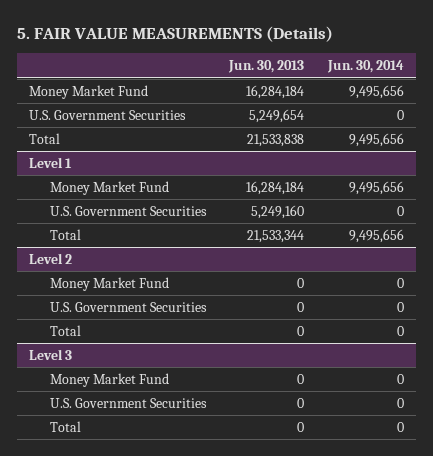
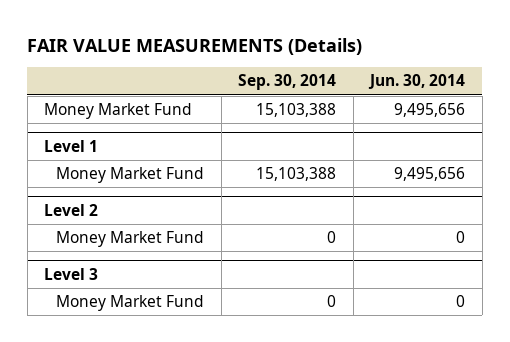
- 5. FAIR VALUE MEASUREMENTS (Details)
+ FAIR VALUE MEASUREMENTS (Details)
- | Jun. 30, 2013 | Jun. 30, 2014
+ | Sep. 30, 2014 | Jun. 30, 2014
- U.S. Government Securities | 5,249,654 | 0
- Total | 21,533,838 | 9,495,656
@ Level 1
- U.S. Government Securities | 5,249,160 | 0
- Total | 21,533,344 | 9,495,656
@ Level 2
- U.S. Government Securities | 0 | 0
- Total | 0 | 0
@ Level 3
- U.S. Government Securities | 0 | 0
- Total | 0 | 0

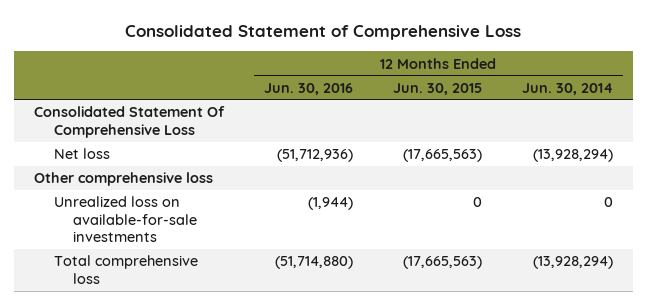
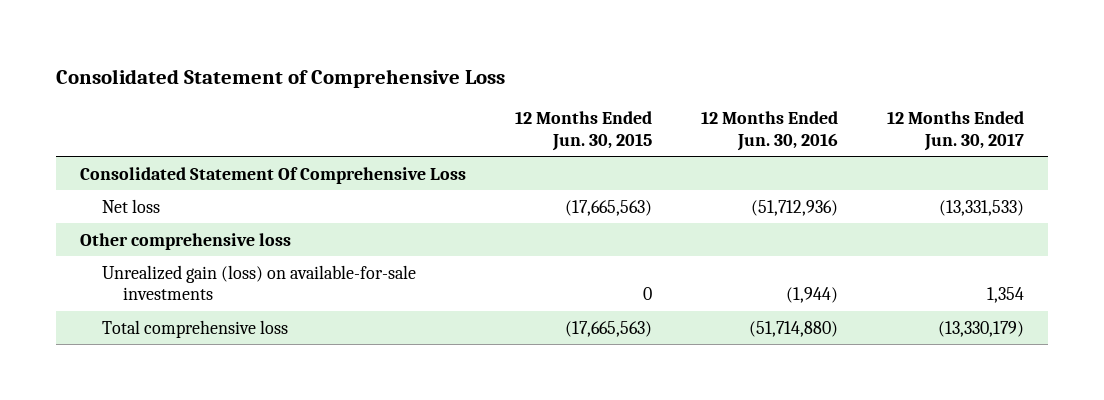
- | 12 Months Ended Jun. 30, 2016 | 12 Months Ended Jun. 30, 2015 | 12 Months Ended Jun. 30, 2014
+ | 12 Months Ended Jun. 30, 2015 | 12 Months Ended Jun. 30, 2016 | 12 Months Ended Jun. 30, 2017
- Unrealized loss on available-for-sale investments | (1,944) | 0 | 0
+ Unrealized gain (loss) on available-for-sale investments | 0 | (1,944) | 1,354

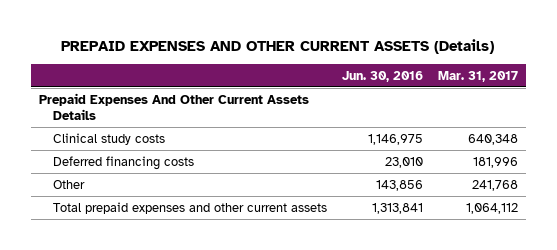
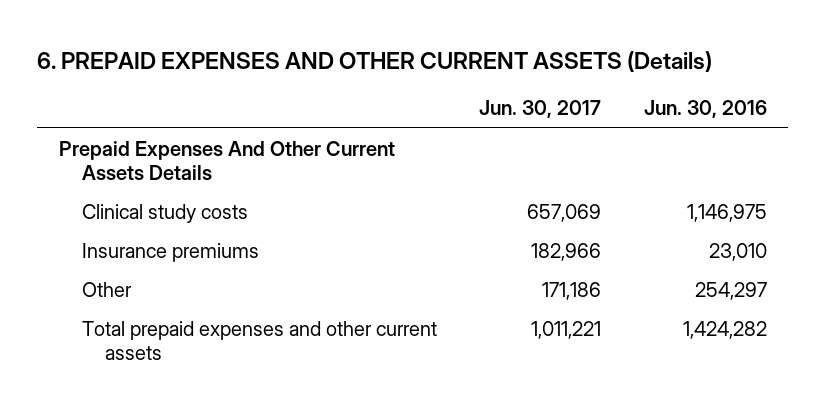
- PREPAID EXPENSES AND OTHER CURRENT ASSETS (Details)
+ 6. PREPAID EXPENSES AND OTHER CURRENT ASSETS (Details)
- | Jun. 30, 2016 | Mar. 31, 2017
+ | Jun. 30, 2017 | Jun. 30, 2016
- Deferred financing costs | 23,010 | 181,996
- Other | 143,856 | 241,768
- Total prepaid expenses and other current assets | 1,313,841 | 1,064,112
+ Insurance premiums | 182,966 | 23,010
+ Other | 171,186 | 254,297
+ Total prepaid expenses and other current assets | 1,011,221 | 1,424,282

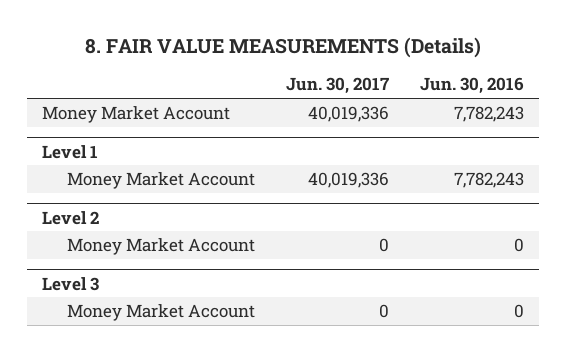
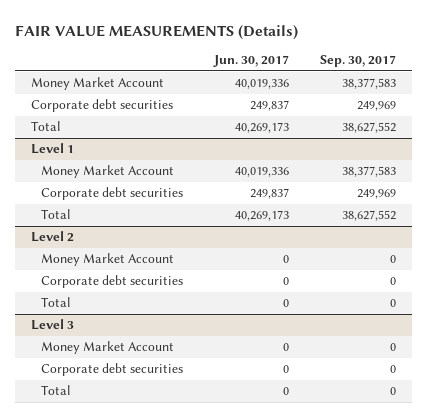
- 8. FAIR VALUE MEASUREMENTS (Details)
+ FAIR VALUE MEASUREMENTS (Details)
- | Jun. 30, 2017 | Jun. 30, 2016
+ | Jun. 30, 2017 | Sep. 30, 2017
+ Corporate debt securities | 249,837 | 249,969
+ Total | 40,269,173 | 38,627,552
@ Level 1
+ Corporate debt securities | 249,837 | 249,969
+ Total | 40,269,173 | 38,627,552
@ Level 2
+ Corporate debt securities | 0 | 0
+ Total | 0 | 0
@ Level 3
+ Corporate debt securities | 0 | 0
+ Total | 0 | 0

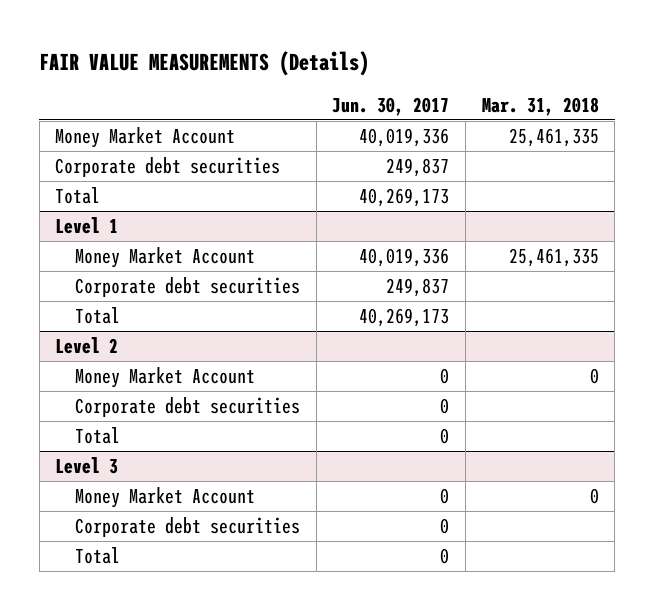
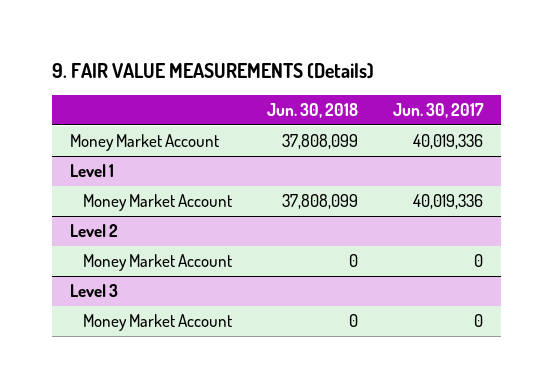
- FAIR VALUE MEASUREMENTS (Details)
+ 9. FAIR VALUE MEASUREMENTS (Details)
- | Jun. 30, 2017 | Mar. 31, 2018
+ | Jun. 30, 2018 | Jun. 30, 2017
- Corporate debt securities | 249,837 |
- Total | 40,269,173 |
@ Level 1
- Corporate debt securities | 249,837 |
- Total | 40,269,173 |
@ Level 2
- Corporate debt securities | 0 |
- Total | 0 |
@ Level 3
- Corporate debt securities | 0 |
- Total | 0 |

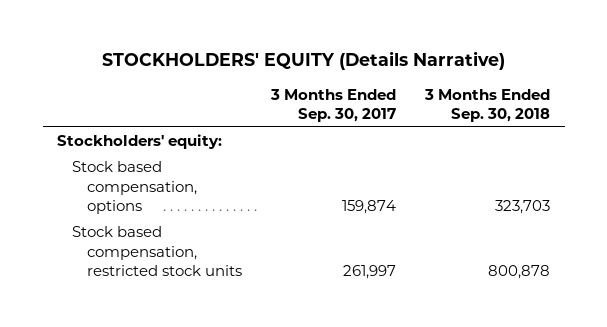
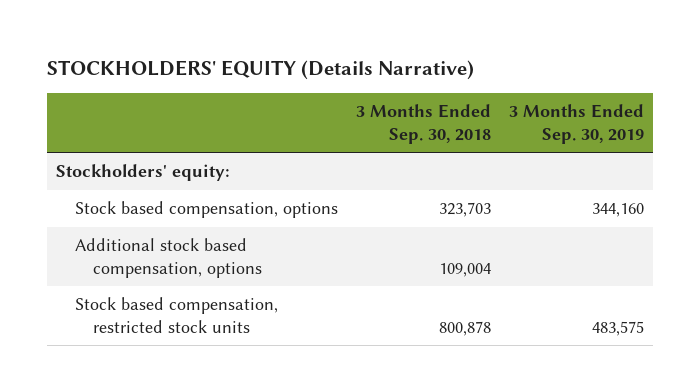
- | 3 Months Ended Sep. 30, 2017 | 3 Months Ended Sep. 30, 2018
+ | 3 Months Ended Sep. 30, 2018 | 3 Months Ended Sep. 30, 2019
+ Additional stock based compensation, options | 109,004 |

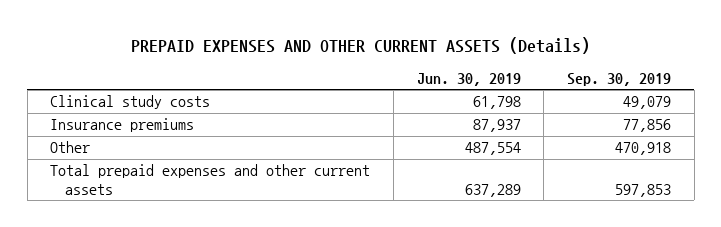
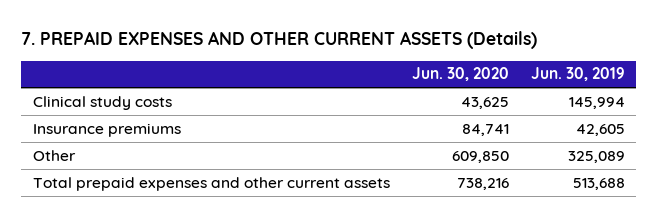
- PREPAID EXPENSES AND OTHER CURRENT ASSETS (Details)
+ 7. PREPAID EXPENSES AND OTHER CURRENT ASSETS (Details)
- | Jun. 30, 2019 | Sep. 30, 2019
+ | Jun. 30, 2020 | Jun. 30, 2019
- Clinical study costs | 61,798 | 49,079
- Insurance premiums | 87,937 | 77,856
- Other | 487,554 | 470,918
- Total prepaid expenses and other current assets | 637,289 | 597,853
+ Clinical study costs | 43,625 | 145,994
+ Insurance premiums | 84,741 | 42,605
+ Other | 609,850 | 325,089
+ Total prepaid expenses and other current assets | 738,216 | 513,688

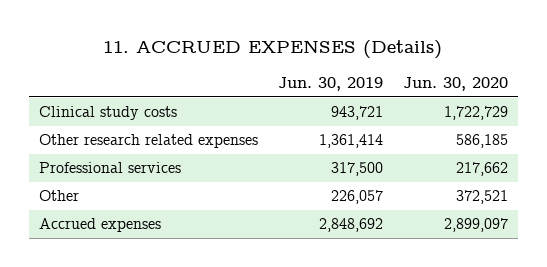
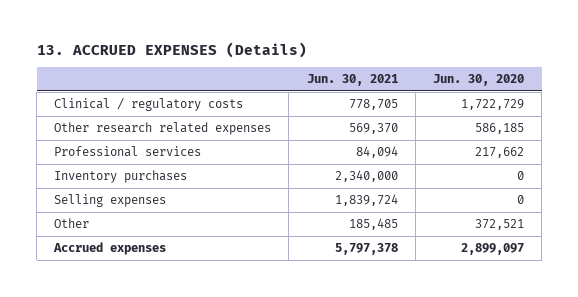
- 11. ACCRUED EXPENSES (Details)
+ 13. ACCRUED EXPENSES (Details)
- | Jun. 30, 2019 | Jun. 30, 2020
+ | Jun. 30, 2021 | Jun. 30, 2020
- Clinical study costs | 943,721 | 1,722,729
+ Clinical / regulatory costs | 778,705 | 1,722,729
+ Inventory purchases | 2,340,000 | 0
+ Selling expenses | 1,839,724 | 0

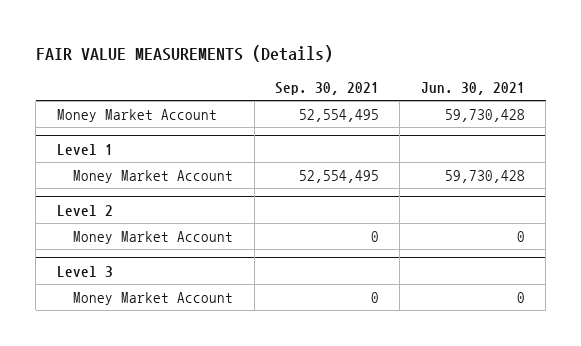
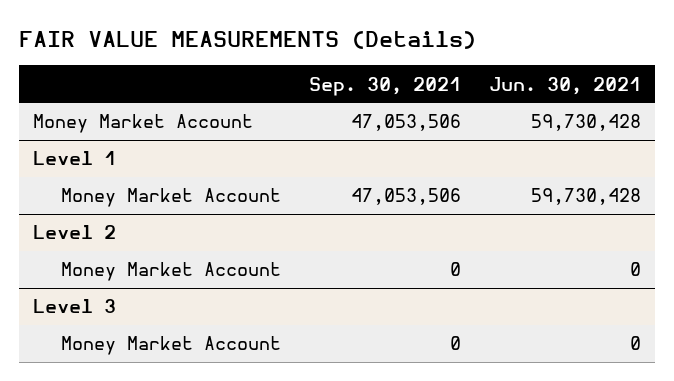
- Money Market Account | 52,554,495 | 59,730,428
+ Money Market Account | 47,053,506 | 59,730,428
@ Level 1
- Money Market Account | 52,554,495 | 59,730,428
+ Money Market Account | 47,053,506 | 59,730,428

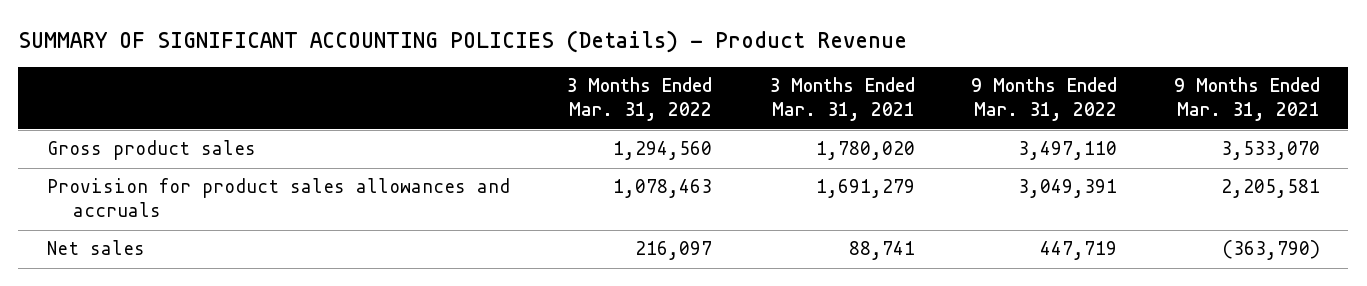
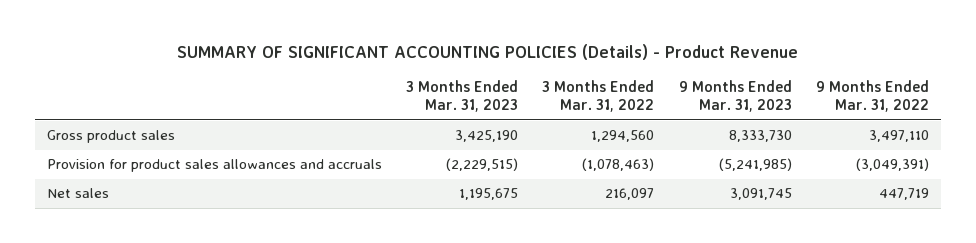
- | 3 Months Ended Mar. 31, 2022 | 3 Months Ended Mar. 31, 2021 | 9 Months Ended Mar. 31, 2022 | 9 Months Ended Mar. 31, 2021
+ | 3 Months Ended Mar. 31, 2023 | 3 Months Ended Mar. 31, 2022 | 9 Months Ended Mar. 31, 2023 | 9 Months Ended Mar. 31, 2022
- Provision for product sales allowances and accruals | 1,078,463 | 1,691,279 | 3,049,391 | 2,205,581
+ Provision for product sales allowances and accruals | (2,229,515) | (1,078,463) | (5,241,985) | (3,049,391)

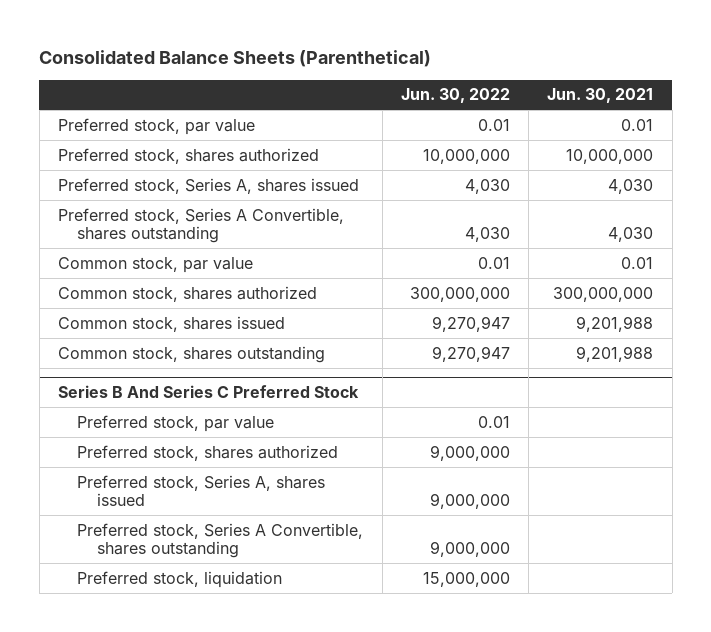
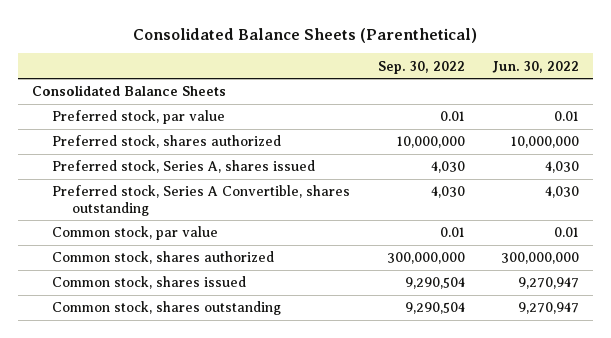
- | Jun. 30, 2022 | Jun. 30, 2021
+ | Sep. 30, 2022 | Jun. 30, 2022
+ Consolidated Balance Sheets
- Series B And Series C Preferred Stock
- Preferred stock, par value | 0.01 |
- Preferred stock, shares authorized | 9,000,000 |
- Preferred stock, Series A, shares issued | 9,000,000 |
- Preferred stock, Series A Convertible, shares outstanding | 9,000,000 |
- Preferred stock, liquidation | 15,000,000 |

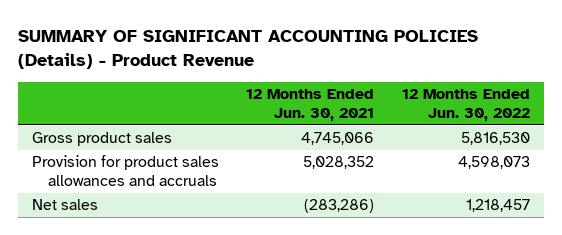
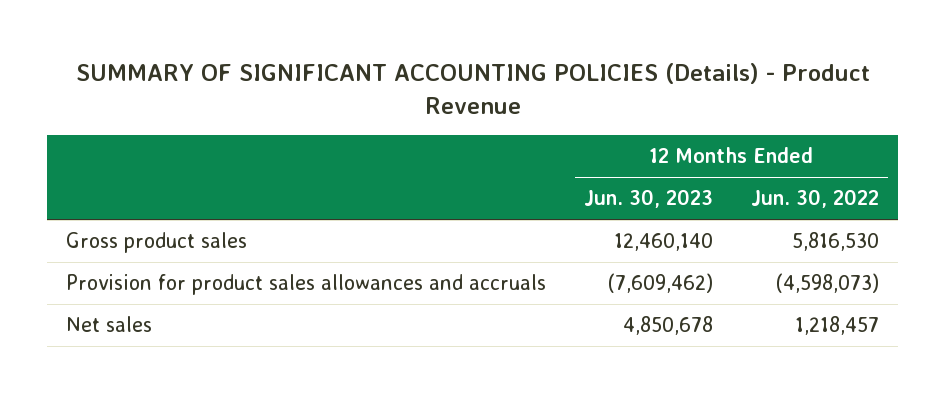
- | 12 Months Ended Jun. 30, 2021 | 12 Months Ended Jun. 30, 2022
+ | 12 Months Ended Jun. 30, 2023 | 12 Months Ended Jun. 30, 2022
- Provision for product sales allowances and accruals | 5,028,352 | 4,598,073
+ Provision for product sales allowances and accruals | (7,609,462) | (4,598,073)

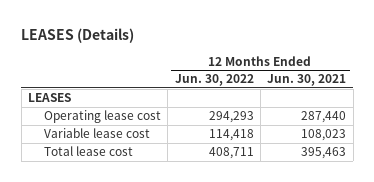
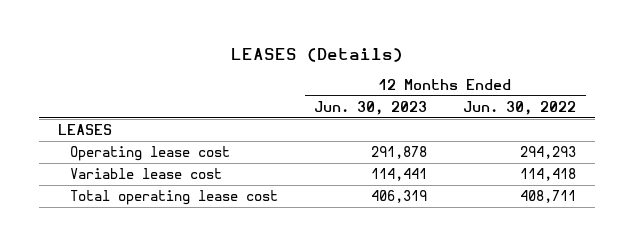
- | 12 Months Ended Jun. 30, 2022 | 12 Months Ended Jun. 30, 2021
+ | 12 Months Ended Jun. 30, 2023 | 12 Months Ended Jun. 30, 2022
- Total lease cost | 408,711 | 395,463
+ Total operating lease cost | 406,319 | 408,711

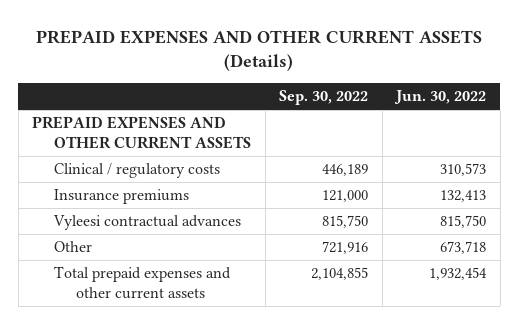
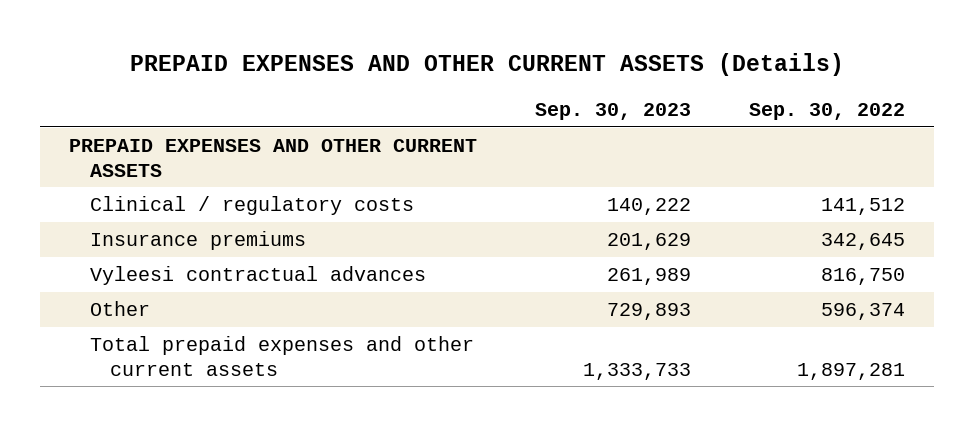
- | Sep. 30, 2022 | Jun. 30, 2022
+ | Sep. 30, 2023 | Sep. 30, 2022
- Clinical / regulatory costs | 446,189 | 310,573
- Insurance premiums | 121,000 | 132,413
- Vyleesi contractual advances | 815,750 | 815,750
- Other | 721,916 | 673,718
- Total prepaid expenses and other current assets | 2,104,855 | 1,932,454
+ Clinical / regulatory costs | 140,222 | 141,512
+ Insurance premiums | 201,629 | 342,645
+ Vyleesi contractual advances | 261,989 | 816,750
+ Other | 729,893 | 596,374
+ Total prepaid expenses and other current assets | 1,333,733 | 1,897,281

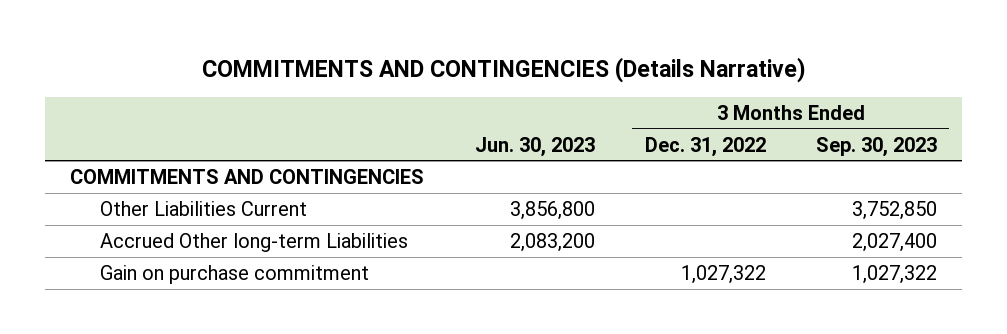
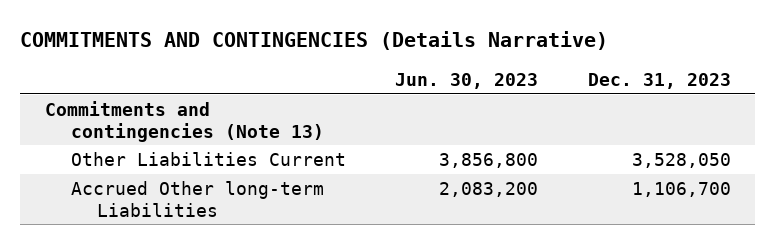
- | Jun. 30, 2023 | 3 Months Ended Dec. 31, 2022 | 3 Months Ended Sep. 30, 2023
+ | Jun. 30, 2023 | Dec. 31, 2023
- COMMITMENTS AND CONTINGENCIES
+ Commitments and contingencies (Note 13)
- Gain on purchase commitment | | 1,027,322 | 1,027,322

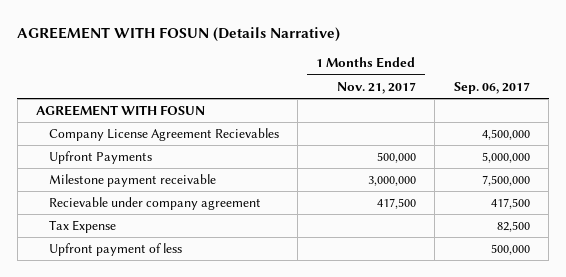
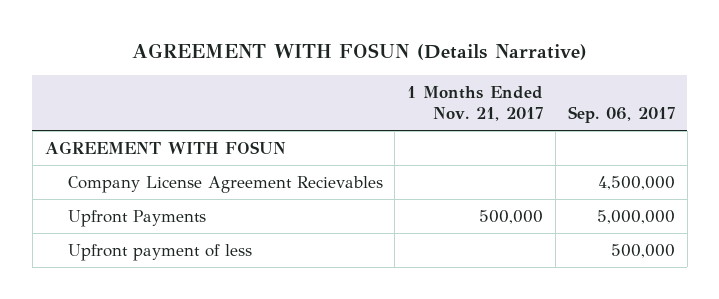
- Milestone payment receivable | 3,000,000 | 7,500,000
- Recievable under company agreement | 417,500 | 417,500
- Tax Expense | | 82,500

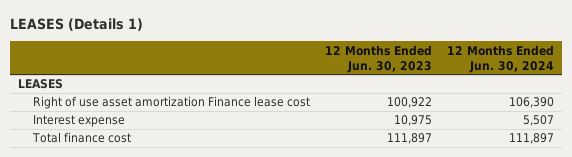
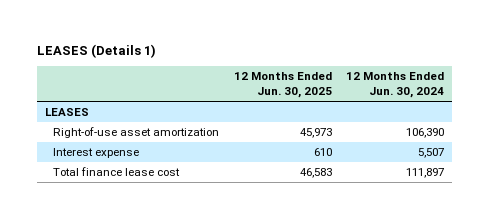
- | 12 Months Ended Jun. 30, 2023 | 12 Months Ended Jun. 30, 2024
+ | 12 Months Ended Jun. 30, 2025 | 12 Months Ended Jun. 30, 2024
- Right of use asset amortization Finance lease cost | 100,922 | 106,390
+ Right-of-use asset amortization | 45,973 | 106,390
- Total finance cost | 111,897 | 111,897
+ Total finance lease cost | 46,583 | 111,897

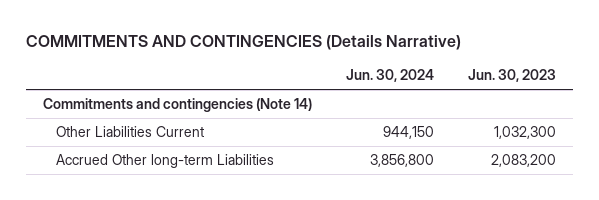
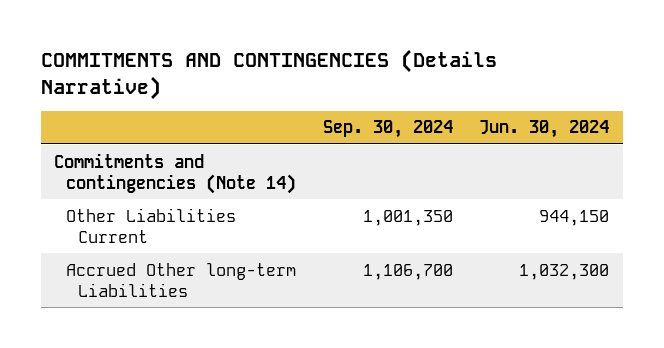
- | Jun. 30, 2024 | Jun. 30, 2023
+ | Sep. 30, 2024 | Jun. 30, 2024
- Accrued Other long-term Liabilities | 3,856,800 | 2,083,200
+ Accrued Other long-term Liabilities | 1,106,700 | 1,032,300

